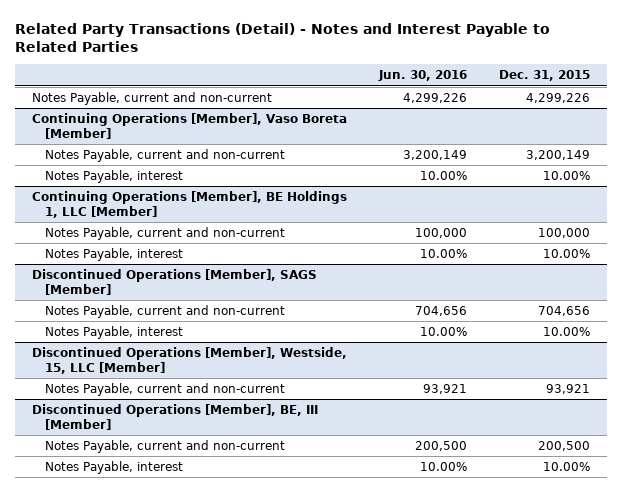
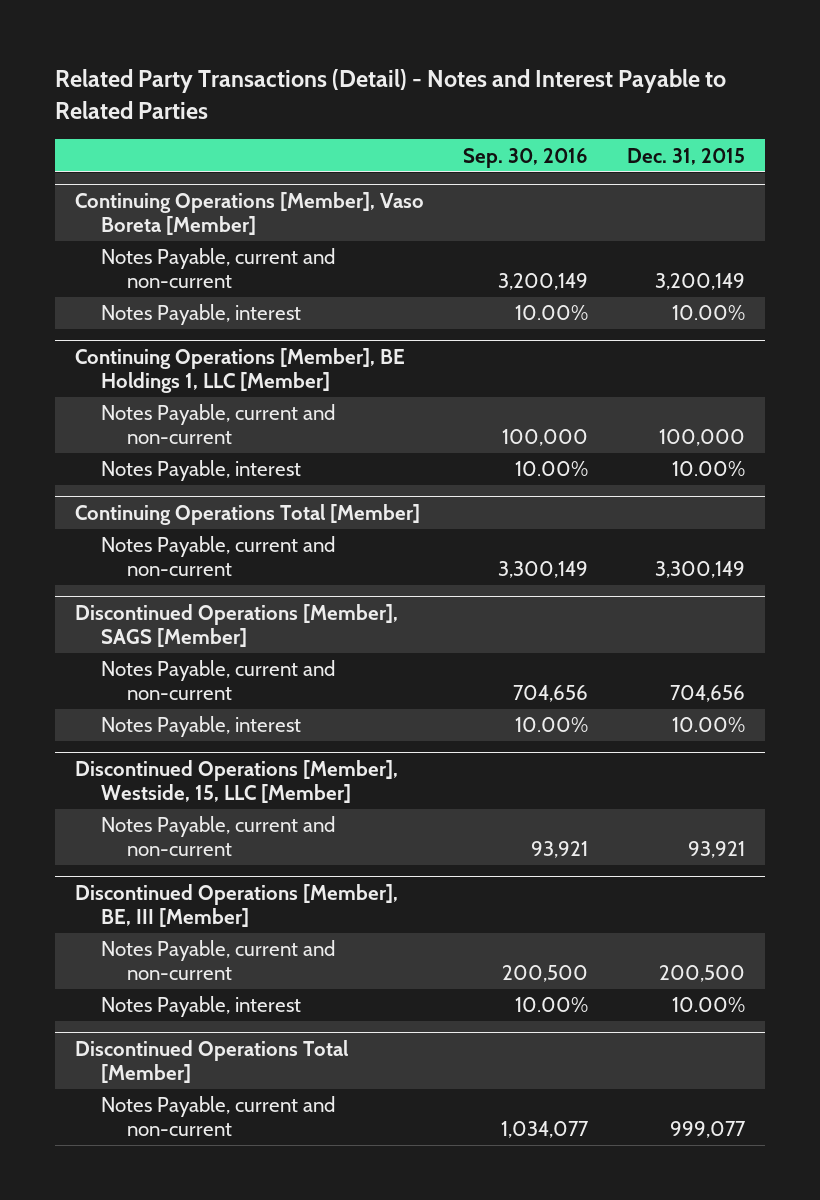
- | Jun. 30, 2016 | Dec. 31, 2015
+ | Sep. 30, 2016 | Dec. 31, 2015
- Notes Payable, current and non-current | 4,299,226 | 4,299,226
+ Continuing Operations Total [Member]
+ Notes Payable, current and non-current | 3,300,149 | 3,300,149
+ Discontinued Operations Total [Member]
+ Notes Payable, current and non-current | 1,034,077 | 999,077

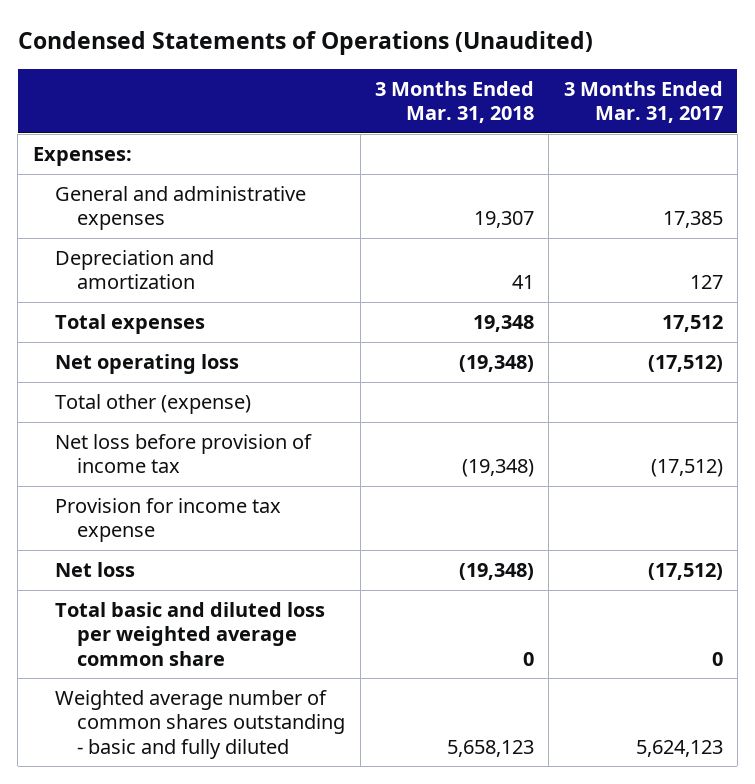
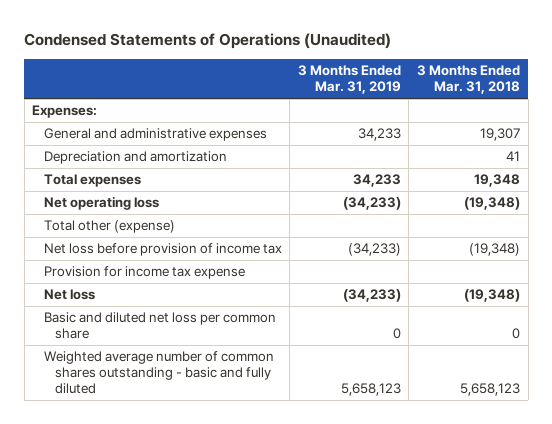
- | 3 Months Ended Mar. 31, 2018 | 3 Months Ended Mar. 31, 2017
+ | 3 Months Ended Mar. 31, 2019 | 3 Months Ended Mar. 31, 2018
- Total basic and diluted loss per weighted average common share | 0 | 0
+ Basic and diluted net loss per common share | 0 | 0

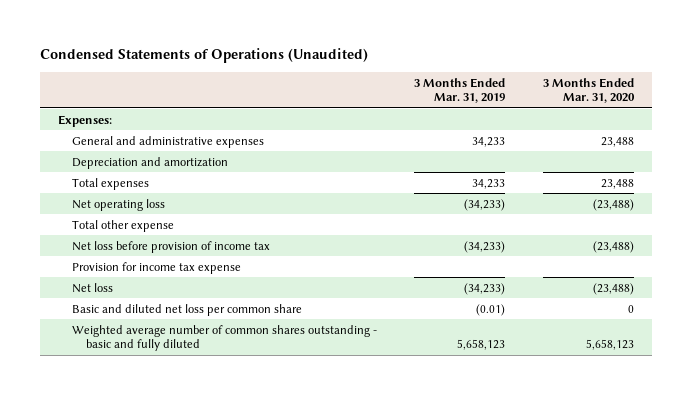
- | 3 Months Ended Mar. 31, 2019 | 3 Months Ended Mar. 31, 2018
+ | 3 Months Ended Mar. 31, 2019 | 3 Months Ended Mar. 31, 2020
- Total other (expense)
+ Total other expense
- Basic and diluted net loss per common share | 0 | 0
+ Basic and diluted net loss per common share | (0.01) | 0

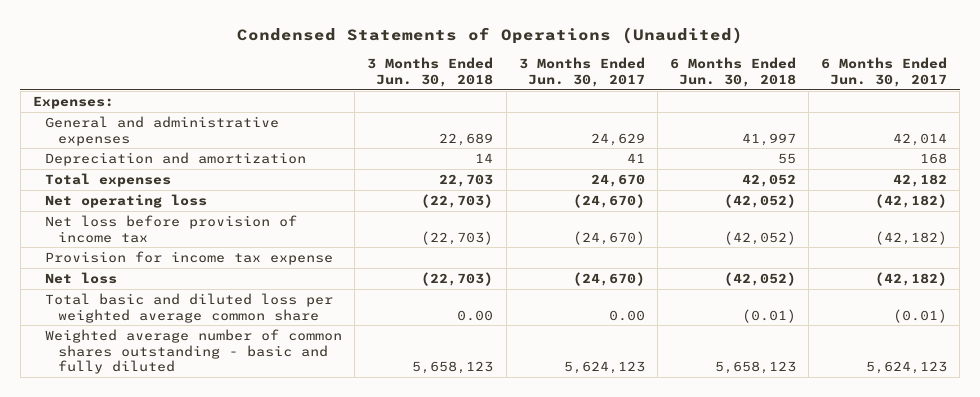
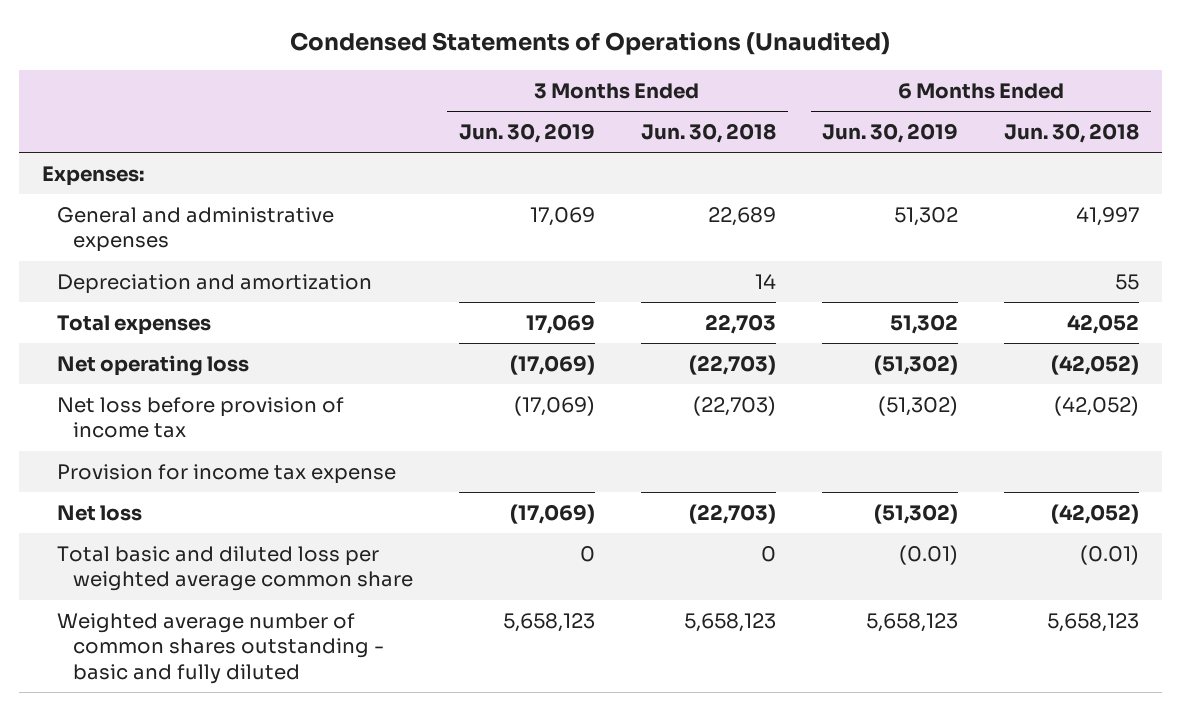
- | 3 Months Ended Jun. 30, 2018 | 3 Months Ended Jun. 30, 2017 | 6 Months Ended Jun. 30, 2018 | 6 Months Ended Jun. 30, 2017
+ | 3 Months Ended Jun. 30, 2019 | 3 Months Ended Jun. 30, 2018 | 6 Months Ended Jun. 30, 2019 | 6 Months Ended Jun. 30, 2018
- Total basic and diluted loss per weighted average common share | 0.00 | 0.00 | (0.01) | (0.01)
+ Total basic and diluted loss per weighted average common share | 0 | 0 | (0.01) | (0.01)

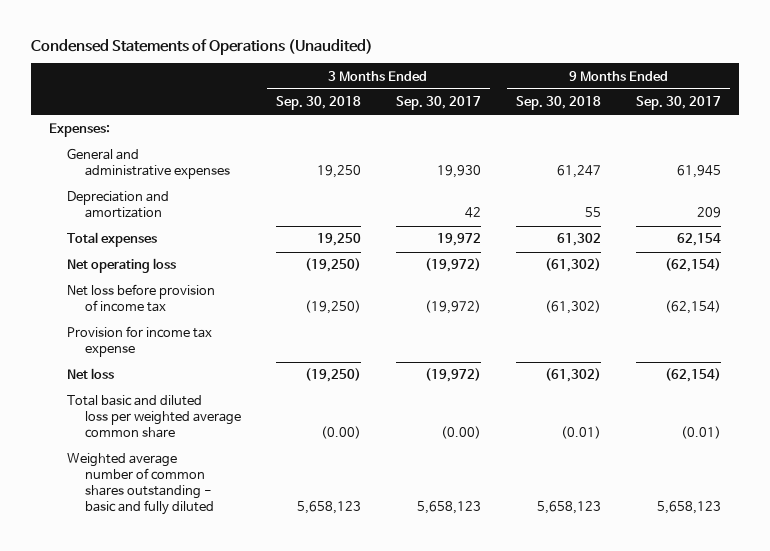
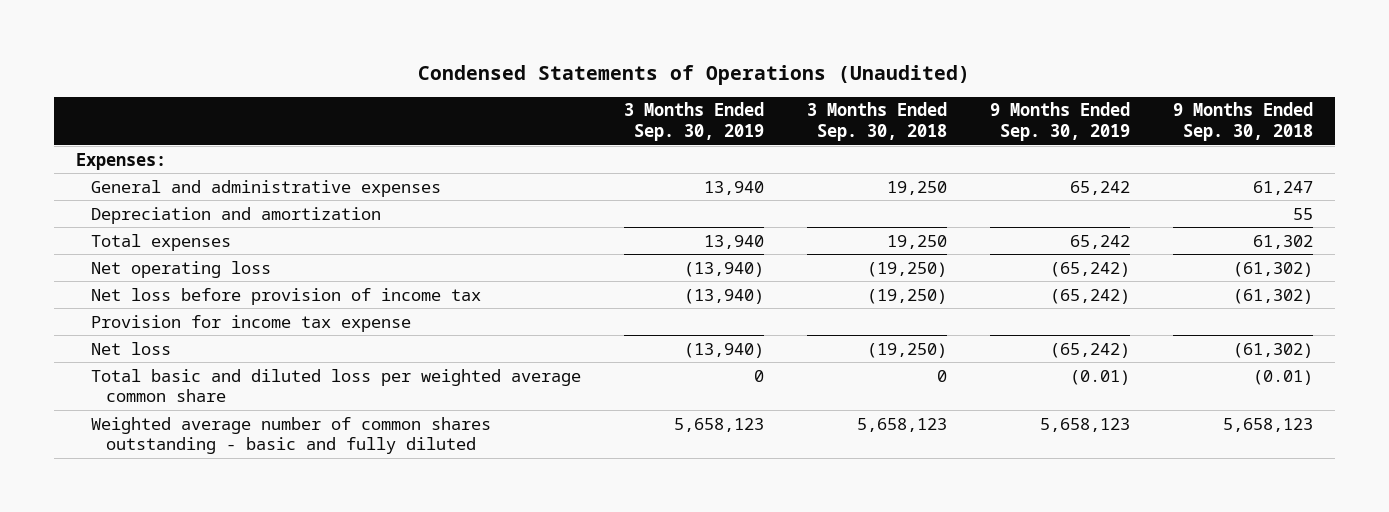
- | 3 Months Ended Sep. 30, 2018 | 3 Months Ended Sep. 30, 2017 | 9 Months Ended Sep. 30, 2018 | 9 Months Ended Sep. 30, 2017
+ | 3 Months Ended Sep. 30, 2019 | 3 Months Ended Sep. 30, 2018 | 9 Months Ended Sep. 30, 2019 | 9 Months Ended Sep. 30, 2018
- Total basic and diluted loss per weighted average common share | (0.00) | (0.00) | (0.01) | (0.01)
+ Total basic and diluted loss per weighted average common share | 0 | 0 | (0.01) | (0.01)

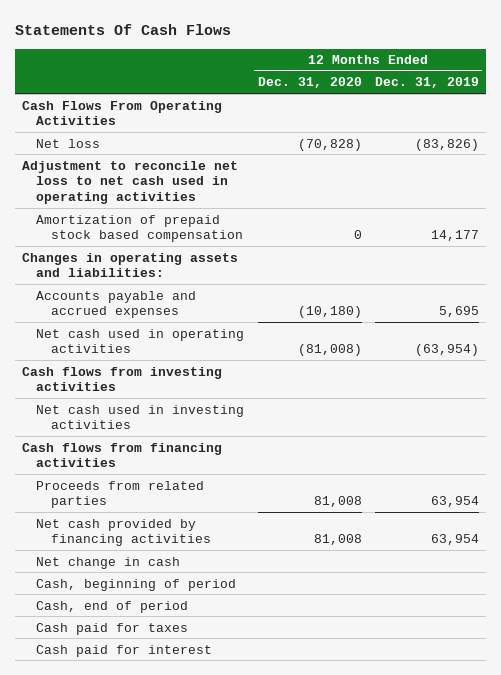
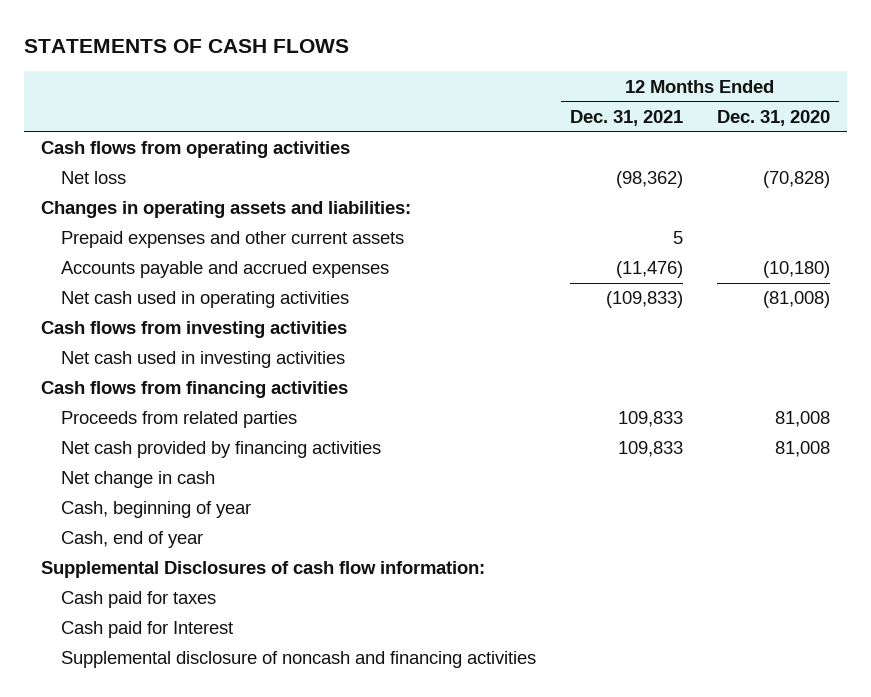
- Statements Of Cash Flows
+ STATEMENTS OF CASH FLOWS
- | 12 Months Ended Dec. 31, 2020 | 12 Months Ended Dec. 31, 2019
+ | 12 Months Ended Dec. 31, 2021 | 12 Months Ended Dec. 31, 2020
- Cash Flows From Operating Activities
+ Cash flows from operating activities
- Adjustment to reconcile net loss to net cash used in operating activities
- Amortization of prepaid stock based compensation | 0 | 14,177
+ Prepaid expenses and other current assets | 5 |
- Cash, beginning of period
- Cash, end of period
+ Cash, beginning of year
+ Cash, end of year
+ Supplemental Disclosures of cash flow information:
- Cash paid for interest
+ Cash paid for Interest
+ Supplemental disclosure of noncash and financing activities

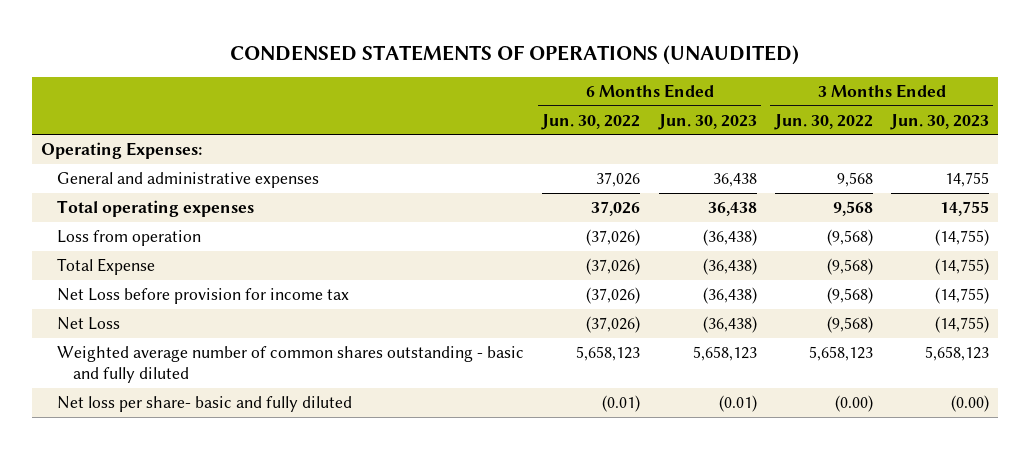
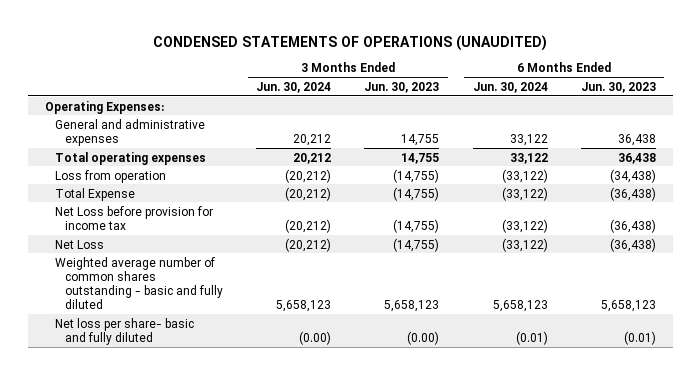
- | 6 Months Ended Jun. 30, 2022 | 6 Months Ended Jun. 30, 2023 | 3 Months Ended Jun. 30, 2022 | 3 Months Ended Jun. 30, 2023
+ | 3 Months Ended Jun. 30, 2024 | 3 Months Ended Jun. 30, 2023 | 6 Months Ended Jun. 30, 2024 | 6 Months Ended Jun. 30, 2023
- Loss from operation | (37,026) | (36,438) | (9,568) | (14,755)
+ Loss from operation | (20,212) | (14,755) | (33,122) | (34,438)

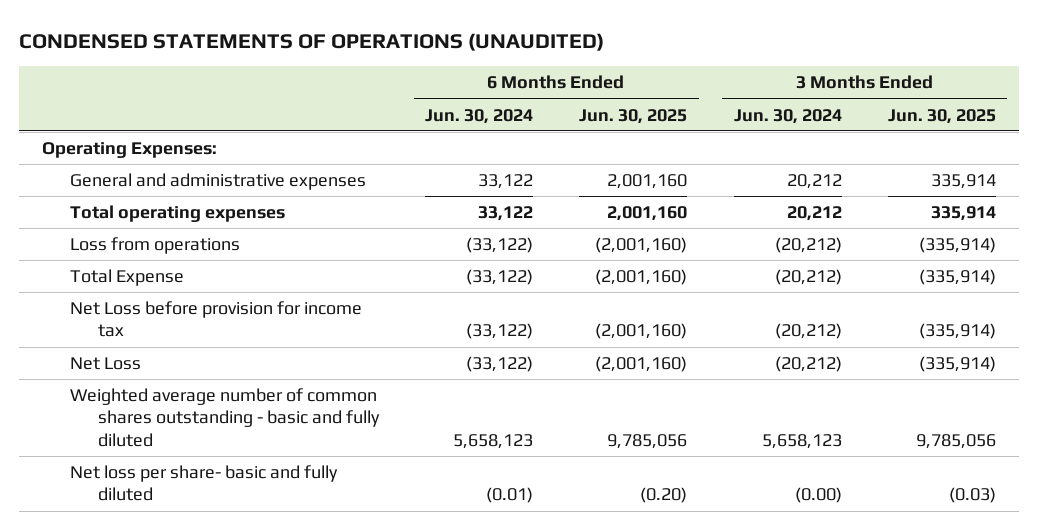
- | 3 Months Ended Jun. 30, 2024 | 3 Months Ended Jun. 30, 2023 | 6 Months Ended Jun. 30, 2024 | 6 Months Ended Jun. 30, 2023
+ | 6 Months Ended Jun. 30, 2024 | 6 Months Ended Jun. 30, 2025 | 3 Months Ended Jun. 30, 2024 | 3 Months Ended Jun. 30, 2025
- Loss from operation | (20,212) | (14,755) | (33,122) | (34,438)
+ Loss from operations | (33,122) | (2,001,160) | (20,212) | (335,914)

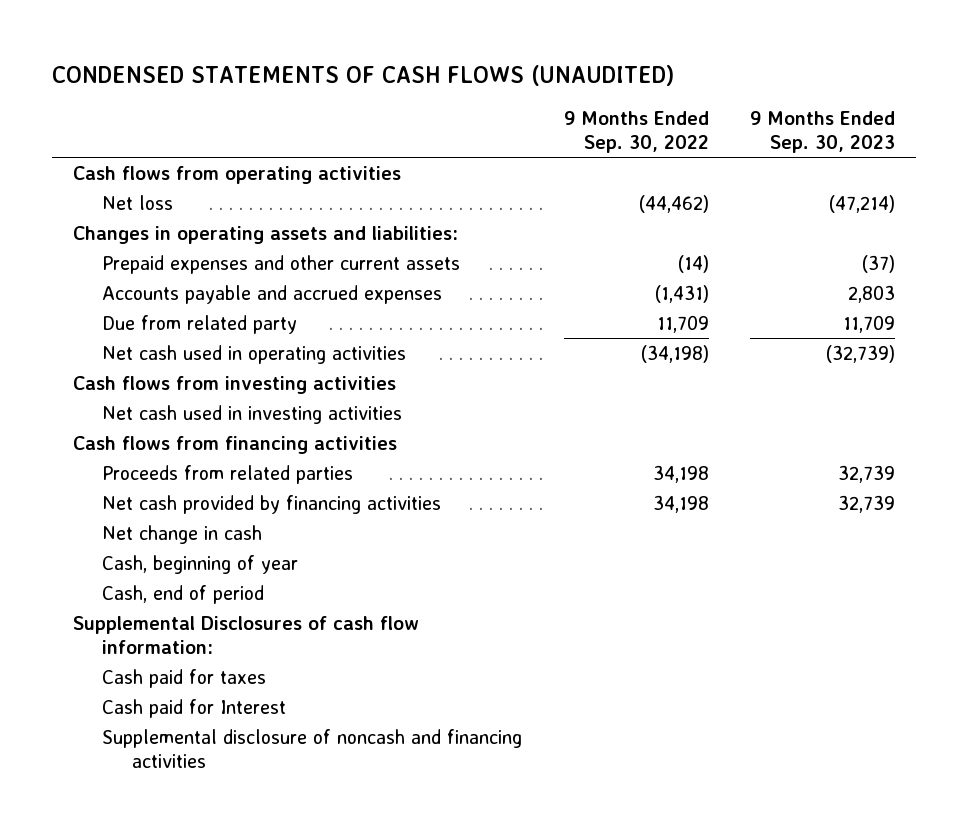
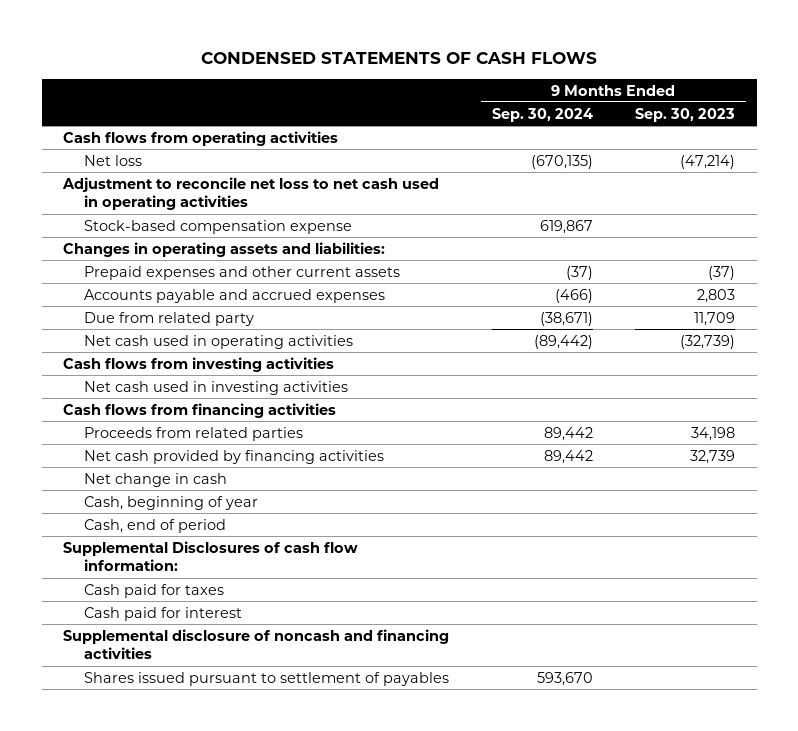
- CONDENSED STATEMENTS OF CASH FLOWS (UNAUDITED)
+ CONDENSED STATEMENTS OF CASH FLOWS
- | 9 Months Ended Sep. 30, 2022 | 9 Months Ended Sep. 30, 2023
+ | 9 Months Ended Sep. 30, 2024 | 9 Months Ended Sep. 30, 2023
+ Adjustment to reconcile net loss to net cash used in operating activities
+ Stock-based compensation expense | 619,867 |
- Proceeds from related parties | 34,198 | 32,739
+ Proceeds from related parties | 89,442 | 34,198
- Cash paid for Interest
+ Cash paid for interest
+ Shares issued pursuant to settlement of payables | 593,670 |

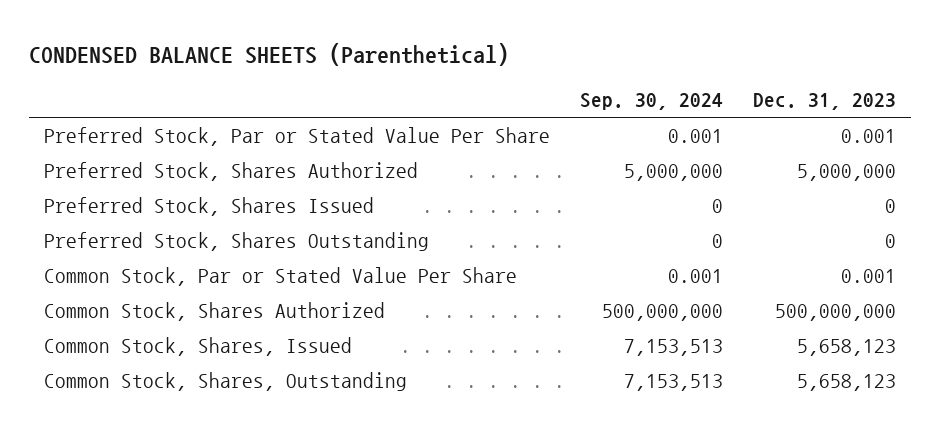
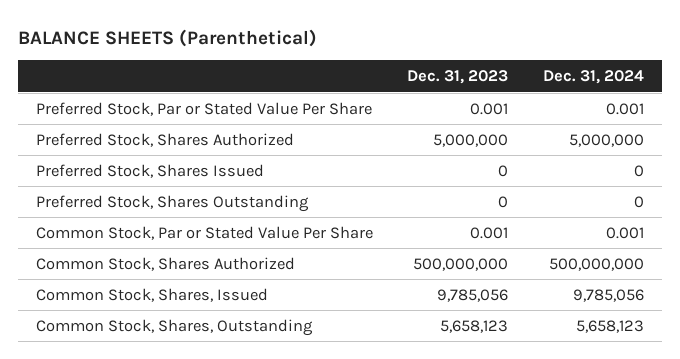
- CONDENSED BALANCE SHEETS (Parenthetical)
+ BALANCE SHEETS (Parenthetical)
- | Sep. 30, 2024 | Dec. 31, 2023
+ | Dec. 31, 2023 | Dec. 31, 2024
- Common Stock, Shares, Issued | 7,153,513 | 5,658,123
+ Common Stock, Shares, Issued | 9,785,056 | 9,785,056

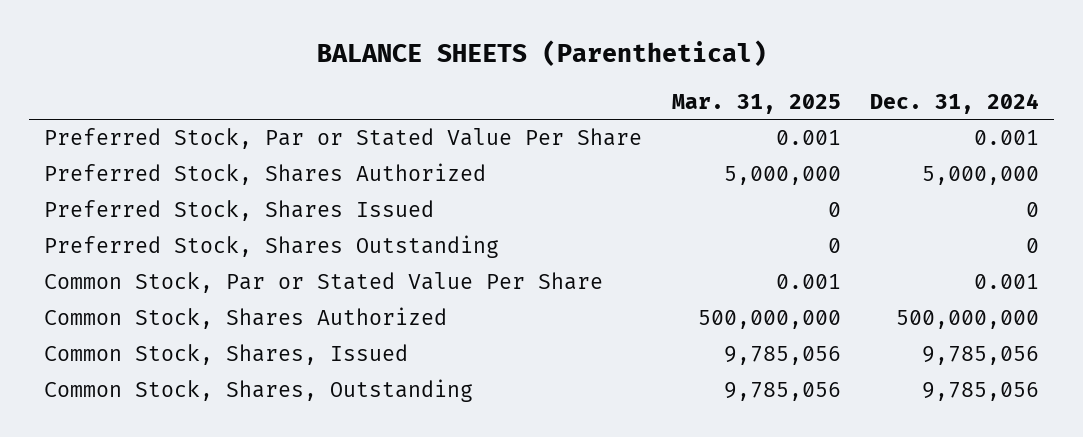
- | Dec. 31, 2023 | Dec. 31, 2024
+ | Mar. 31, 2025 | Dec. 31, 2024
- Common Stock, Shares, Outstanding | 5,658,123 | 5,658,123
+ Common Stock, Shares, Outstanding | 9,785,056 | 9,785,056

